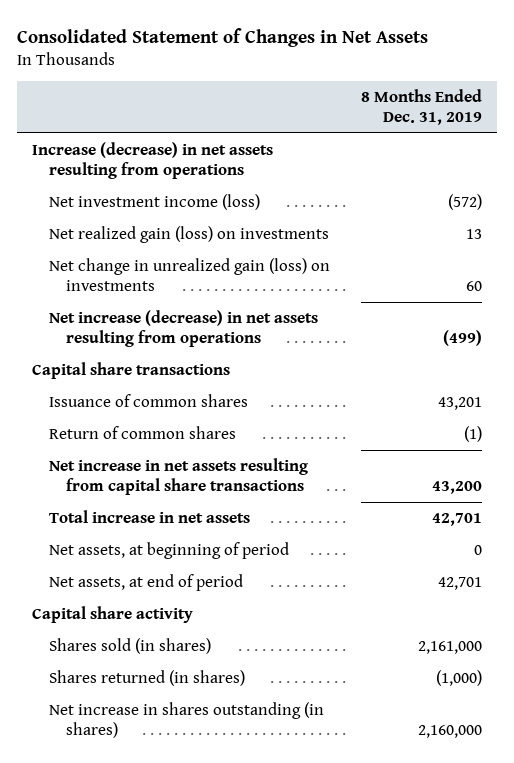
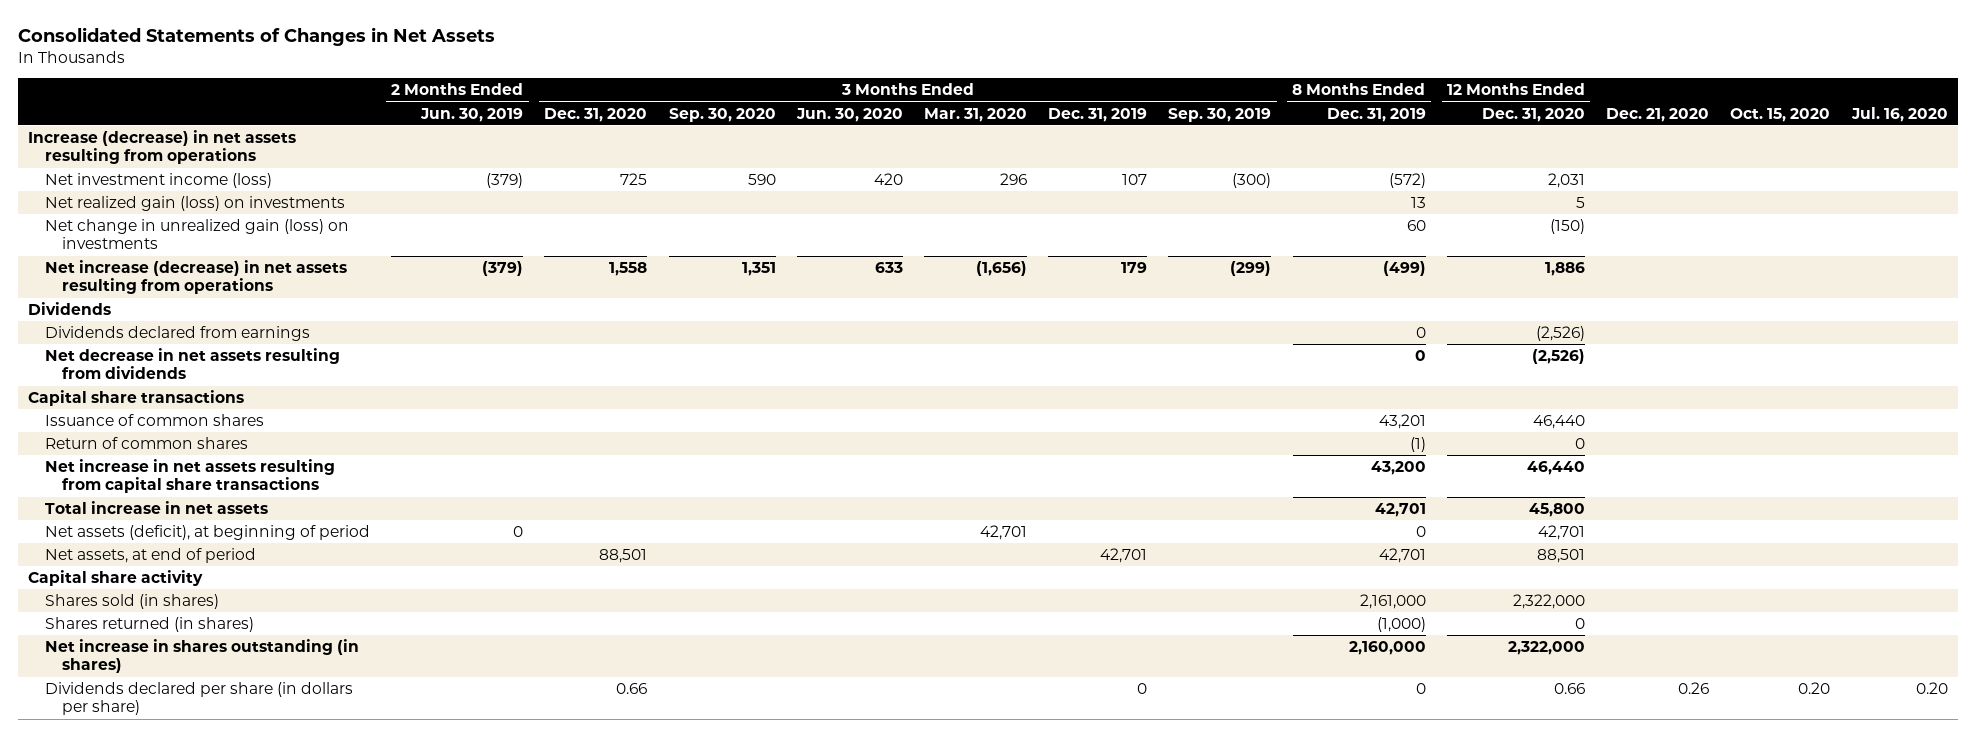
- Consolidated Statement of Changes in Net Assets
+ Consolidated Statements of Changes in Net Assets
- | 8 Months Ended Dec. 31, 2019
+ | 2 Months Ended Jun. 30, 2019 | 3 Months Ended Dec. 31, 2020 | 3 Months Ended Sep. 30, 2020 | 3 Months Ended Jun. 30, 2020 | 3 Months Ended Mar. 31, 2020 | 3 Months Ended Dec. 31, 2019 | 3 Months Ended Sep. 30, 2019 | 8 Months Ended Dec. 31, 2019 | 12 Months Ended Dec. 31, 2020 | Dec. 21, 2020 | Oct. 15, 2020 | Jul. 16, 2020
+ Dividends
+ Dividends declared from earnings | | | | | | | | 0 | (2,526) | | |
+ Net decrease in net assets resulting from dividends | | | | | | | | 0 | (2,526) | | |
- Net assets, at beginning of period | 0
+ Net assets (deficit), at beginning of period | 0 | | | | 42,701 | | | 0 | 42,701 | | |
+ Dividends declared per share (in dollars per share) | | 0.66 | | | | 0 | | 0 | 0.66 | 0.26 | 0.20 | 0.20

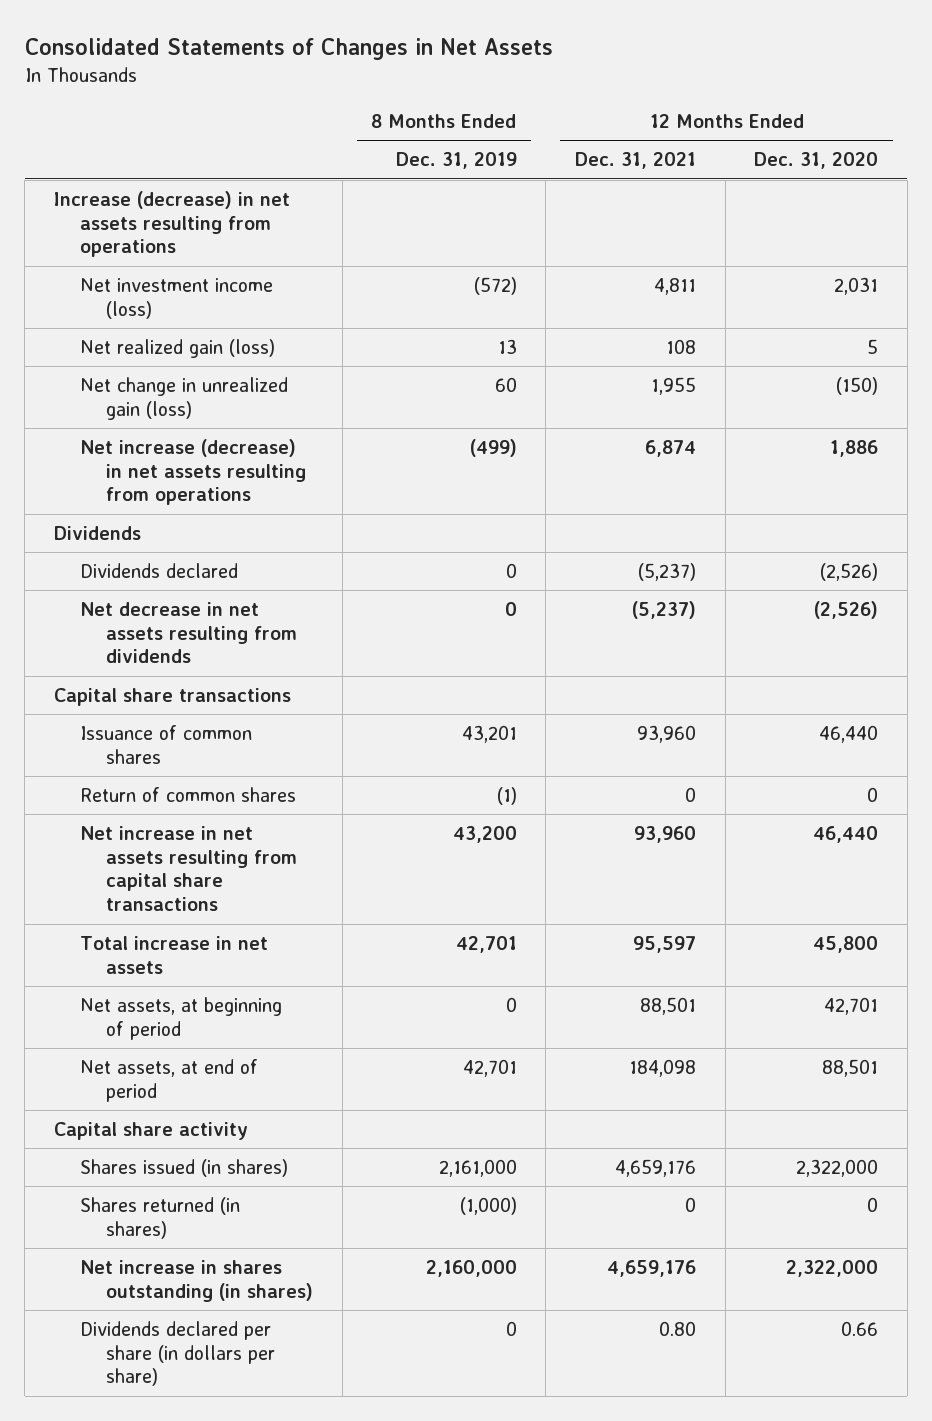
- | 2 Months Ended Jun. 30, 2019 | 3 Months Ended Dec. 31, 2020 | 3 Months Ended Sep. 30, 2020 | 3 Months Ended Jun. 30, 2020 | 3 Months Ended Mar. 31, 2020 | 3 Months Ended Dec. 31, 2019 | 3 Months Ended Sep. 30, 2019 | 8 Months Ended Dec. 31, 2019 | 12 Months Ended Dec. 31, 2020 | Dec. 21, 2020 | Oct. 15, 2020 | Jul. 16, 2020
+ | 8 Months Ended Dec. 31, 2019 | 12 Months Ended Dec. 31, 2021 | 12 Months Ended Dec. 31, 2020
- Net realized gain (loss) on investments | | | | | | | | 13 | 5 | | |
- Net change in unrealized gain (loss) on investments | | | | | | | | 60 | (150) | | |
+ Net realized gain (loss) | 13 | 108 | 5
+ Net change in unrealized gain (loss) | 60 | 1,955 | (150)
- Dividends declared from earnings | | | | | | | | 0 | (2,526) | | |
+ Dividends declared | 0 | (5,237) | (2,526)
- Net assets (deficit), at beginning of period | 0 | | | | 42,701 | | | 0 | 42,701 | | |
+ Net assets, at beginning of period | 0 | 88,501 | 42,701
- Shares sold (in shares) | | | | | | | | 2,161,000 | 2,322,000 | | |
+ Shares issued (in shares) | 2,161,000 | 4,659,176 | 2,322,000

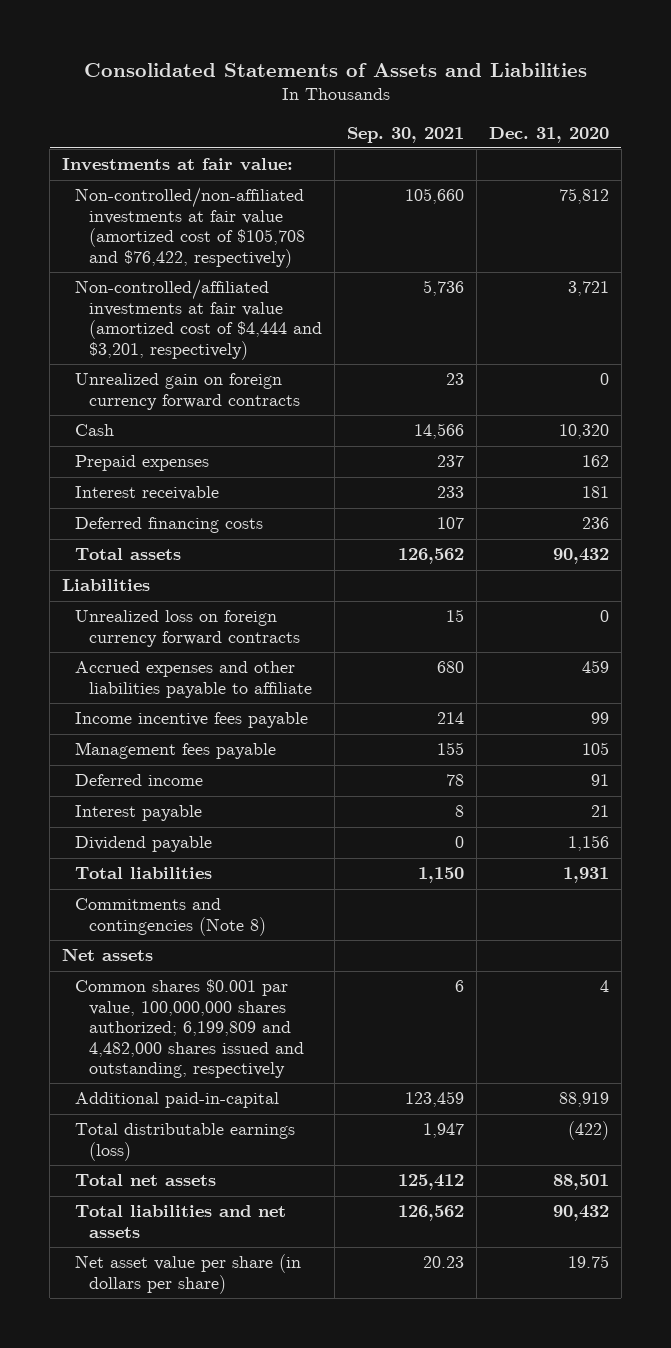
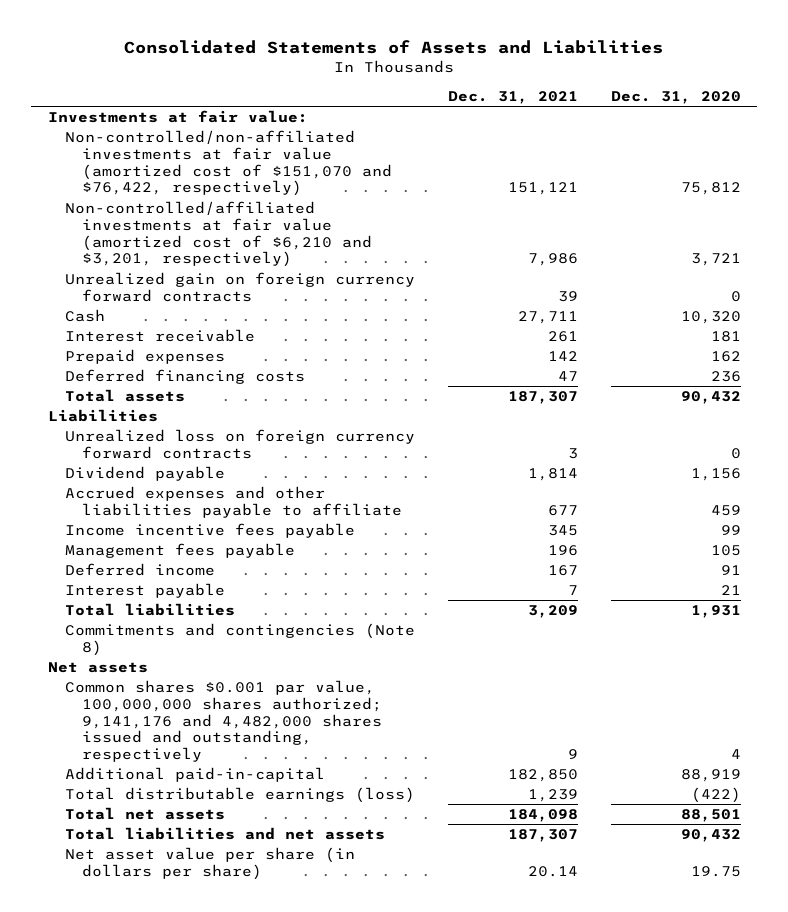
- | Sep. 30, 2021 | Dec. 31, 2020
+ | Dec. 31, 2021 | Dec. 31, 2020
- Non-controlled/non-affiliated investments at fair value (amortized cost of $105,708 and $76,422, respectively) | 105,660 | 75,812
- Non-controlled/affiliated investments at fair value (amortized cost of $4,444 and $3,201, respectively) | 5,736 | 3,721
+ Non-controlled/non-affiliated investments at fair value (amortized cost of $151,070 and $76,422, respectively) | 151,121 | 75,812
+ Non-controlled/affiliated investments at fair value (amortized cost of $6,210 and $3,201, respectively) | 7,986 | 3,721
moved down: Prepaid expenses | 142 | 162
moved up: Dividend payable | 1,814 | 1,156
- Common shares $0.001 par value, 100,000,000 shares authorized; 6,199,809 and 4,482,000 shares issued and outstanding, respectively | 6 | 4
+ Common shares $0.001 par value, 100,000,000 shares authorized; 9,141,176 and 4,482,000 shares issued and outstanding, respectively | 9 | 4

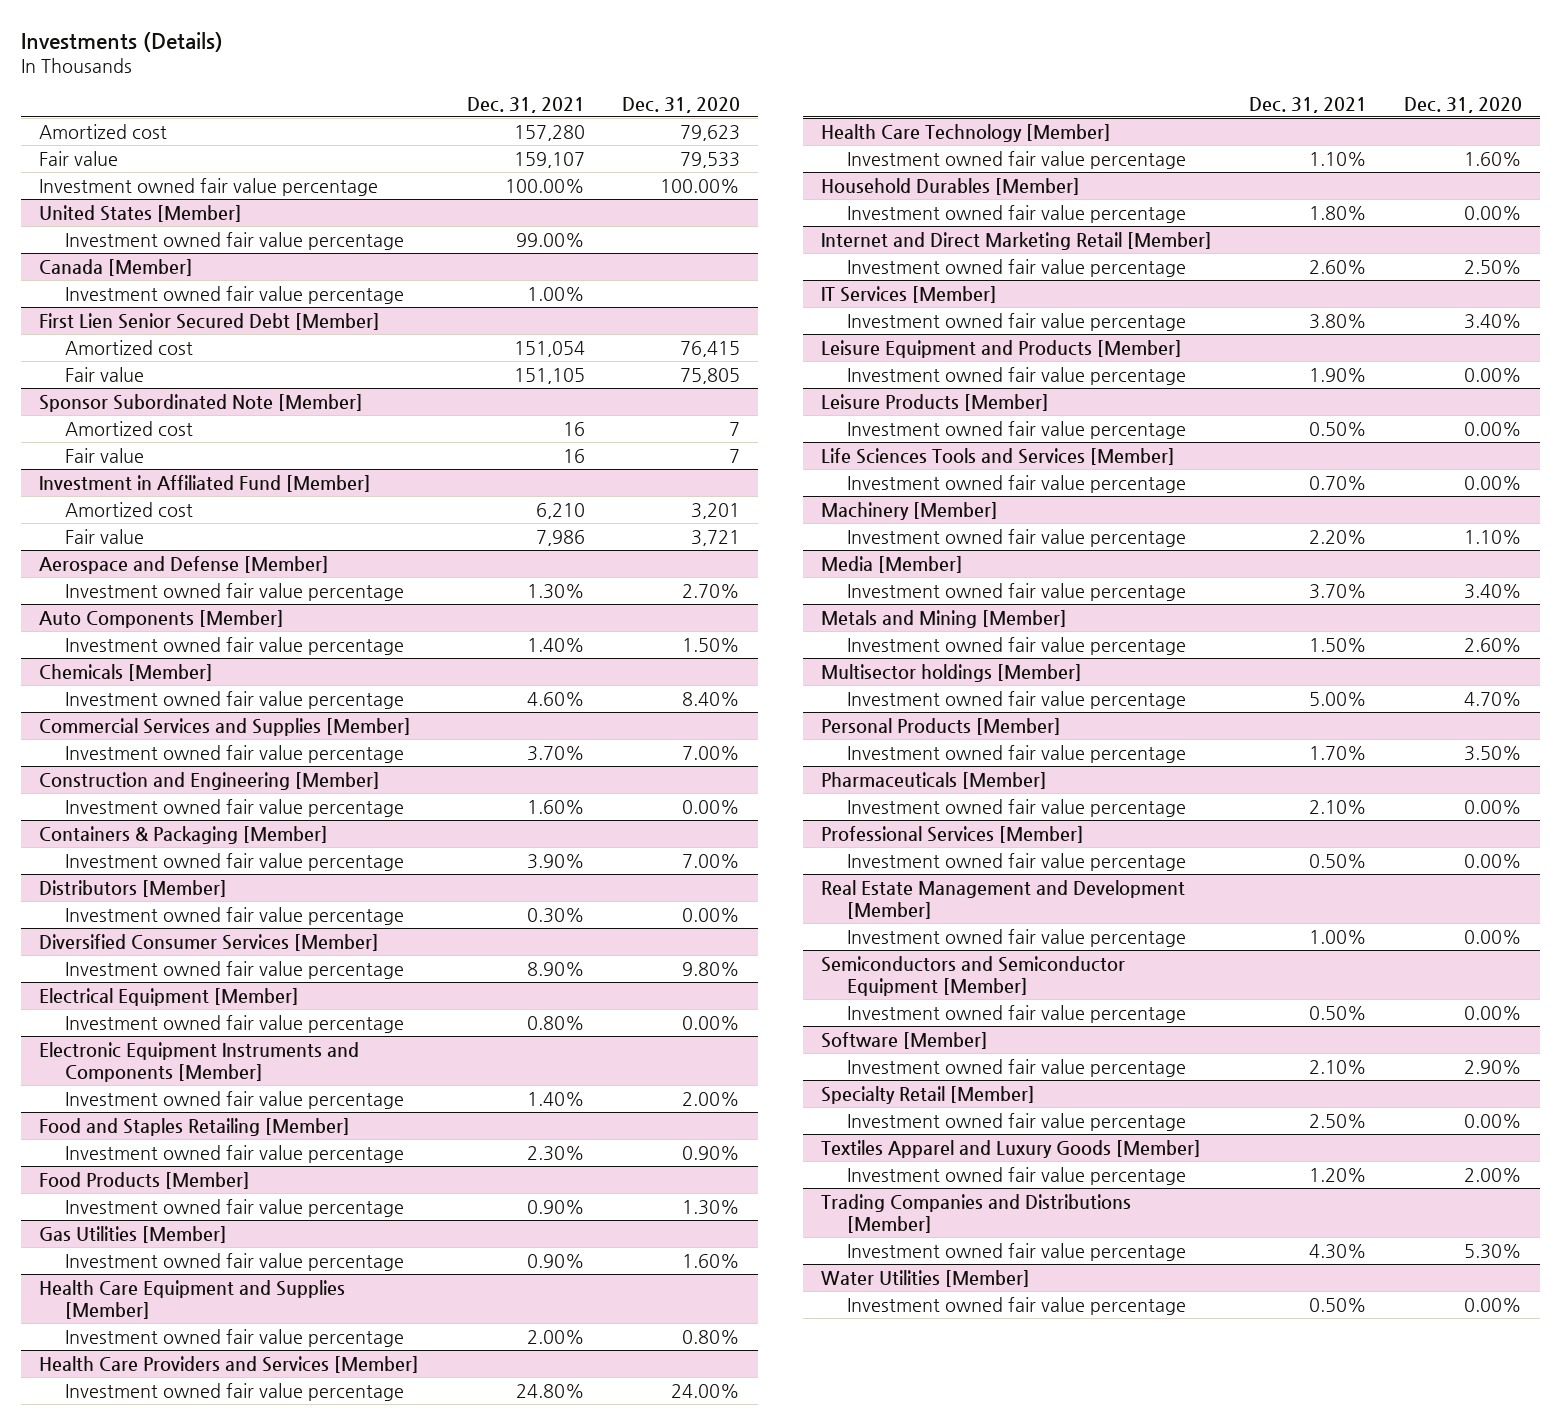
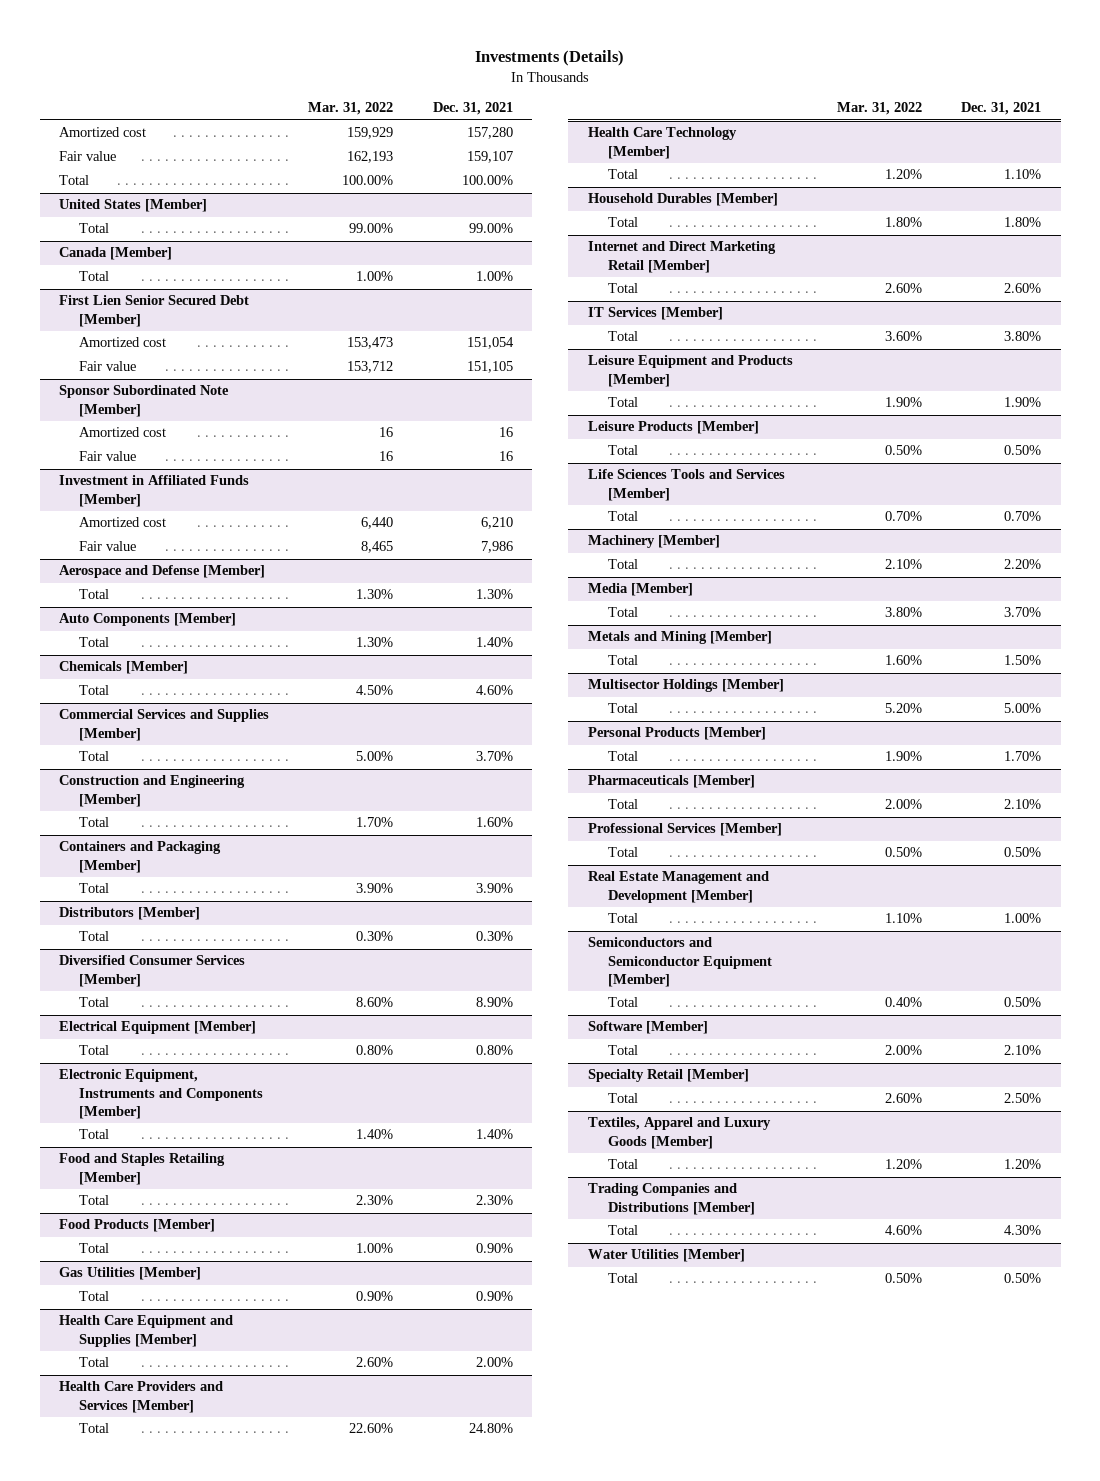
- | Dec. 31, 2021 | Dec. 31, 2020
+ | Mar. 31, 2022 | Dec. 31, 2021
- Investment owned fair value percentage | 100.00% | 100.00%
+ Total | 100.00% | 100.00%
@ United States [Member]
- Investment owned fair value percentage | 99.00% |
+ Total | 99.00% | 99.00%
@ Canada [Member]
- Investment owned fair value percentage | 1.00% |
+ Total | 1.00% | 1.00%
- Investment in Affiliated Fund [Member]
+ Investment in Affiliated Funds [Member]
@ Aerospace and Defense [Member]
- Investment owned fair value percentage | 1.30% | 2.70%
+ Total | 1.30% | 1.30%
@ Auto Components [Member]
- Investment owned fair value percentage | 1.40% | 1.50%
+ Total | 1.30% | 1.40%
@ Chemicals [Member]
- Investment owned fair value percentage | 4.60% | 8.40%
+ Total | 4.50% | 4.60%
@ Commercial Services and Supplies [Member]
- Investment owned fair value percentage | 3.70% | 7.00%
+ Total | 5.00% | 3.70%
@ Construction and Engineering [Member]
- Investment owned fair value percentage | 1.60% | 0.00%
- Containers & Packaging [Member]
- Investment owned fair value percentage | 3.90% | 7.00%
@ Construction and Engineering [Member]
+ Total | 1.70% | 1.60%
+ Containers and Packaging [Member]
+ Total | 3.90% | 3.90%
@ Distributors [Member]
- Investment owned fair value percentage | 0.30% | 0.00%
+ Total | 0.30% | 0.30%
@ Diversified Consumer Services [Member]
- Investment owned fair value percentage | 8.90% | 9.80%
+ Total | 8.60% | 8.90%
@ Electrical Equipment [Member]
- Investment owned fair value percentage | 0.80% | 0.00%
- Electronic Equipment Instruments and Components [Member]
- Investment owned fair value percentage | 1.40% | 2.00%
@ Electrical Equipment [Member]
+ Total | 0.80% | 0.80%
+ Electronic Equipment, Instruments and Components [Member]
+ Total | 1.40% | 1.40%
@ Food and Staples Retailing [Member]
- Investment owned fair value percentage | 2.30% | 0.90%
+ Total | 2.30% | 2.30%
@ Food Products [Member]
- Investment owned fair value percentage | 0.90% | 1.30%
+ Total | 1.00% | 0.90%
@ Gas Utilities [Member]
- Investment owned fair value percentage | 0.90% | 1.60%
+ Total | 0.90% | 0.90%
@ Health Care Equipment and Supplies [Member]
- Investment owned fair value percentage | 2.00% | 0.80%
+ Total | 2.60% | 2.00%
@ Health Care Providers and Services [Member]
- Investment owned fair value percentage | 24.80% | 24.00%
+ Total | 22.60% | 24.80%
@ Health Care Technology [Member]
- Investment owned fair value percentage | 1.10% | 1.60%
+ Total | 1.20% | 1.10%
@ Household Durables [Member]
- Investment owned fair value percentage | 1.80% | 0.00%
+ Total | 1.80% | 1.80%
@ Internet and Direct Marketing Retail [Member]
- Investment owned fair value percentage | 2.60% | 2.50%
+ Total | 2.60% | 2.60%
@ IT Services [Member]
- Investment owned fair value percentage | 3.80% | 3.40%
+ Total | 3.60% | 3.80%
@ Leisure Equipment and Products [Member]
- Investment owned fair value percentage | 1.90% | 0.00%
+ Total | 1.90% | 1.90%
@ Leisure Products [Member]
- Investment owned fair value percentage | 0.50% | 0.00%
+ Total | 0.50% | 0.50%
@ Life Sciences Tools and Services [Member]
- Investment owned fair value percentage | 0.70% | 0.00%
+ Total | 0.70% | 0.70%
@ Machinery [Member]
- Investment owned fair value percentage | 2.20% | 1.10%
+ Total | 2.10% | 2.20%
@ Media [Member]
- Investment owned fair value percentage | 3.70% | 3.40%
+ Total | 3.80% | 3.70%
@ Metals and Mining [Member]
- Investment owned fair value percentage | 1.50% | 2.60%
- Multisector holdings [Member]
- Investment owned fair value percentage | 5.00% | 4.70%
@ Metals and Mining [Member]
+ Total | 1.60% | 1.50%
+ Multisector Holdings [Member]
+ Total | 5.20% | 5.00%
@ Personal Products [Member]
- Investment owned fair value percentage | 1.70% | 3.50%
+ Total | 1.90% | 1.70%
@ Pharmaceuticals [Member]
- Investment owned fair value percentage | 2.10% | 0.00%
+ Total | 2.00% | 2.10%
@ Professional Services [Member]
- Investment owned fair value percentage | 0.50% | 0.00%
+ Total | 0.50% | 0.50%
@ Real Estate Management and Development [Member]
- Investment owned fair value percentage | 1.00% | 0.00%
+ Total | 1.10% | 1.00%
@ Semiconductors and Semiconductor Equipment [Member]
- Investment owned fair value percentage | 0.50% | 0.00%
+ Total | 0.40% | 0.50%
@ Software [Member]
- Investment owned fair value percentage | 2.10% | 2.90%
+ Total | 2.00% | 2.10%
@ Specialty Retail [Member]
- Investment owned fair value percentage | 2.50% | 0.00%
- Textiles Apparel and Luxury Goods [Member]
- Investment owned fair value percentage | 1.20% | 2.00%
@ Specialty Retail [Member]
+ Total | 2.60% | 2.50%
+ Textiles, Apparel and Luxury Goods [Member]
+ Total | 1.20% | 1.20%
@ Trading Companies and Distributions [Member]
- Investment owned fair value percentage | 4.30% | 5.30%
+ Total | 4.60% | 4.30%
@ Water Utilities [Member]
- Investment owned fair value percentage | 0.50% | 0.00%
+ Total | 0.50% | 0.50%

